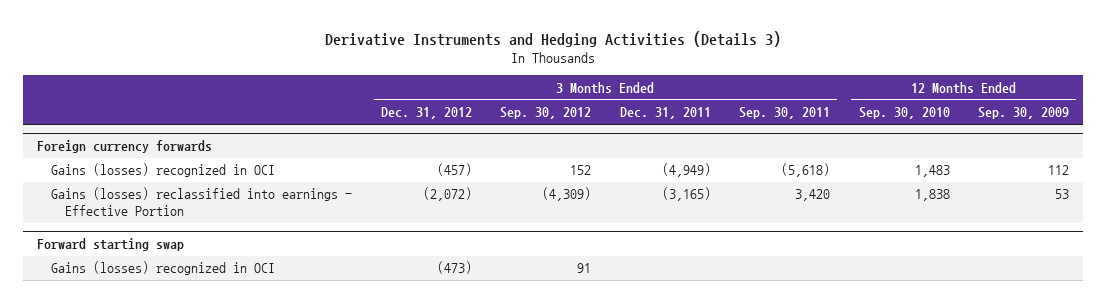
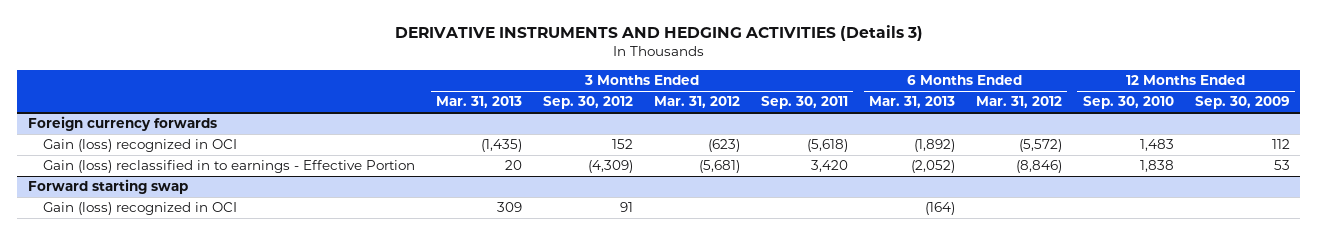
- Derivative Instruments and Hedging Activities (Details 3)
+ DERIVATIVE INSTRUMENTS AND HEDGING ACTIVITIES (Details 3)
- | 3 Months Ended Dec. 31, 2012 | 3 Months Ended Sep. 30, 2012 | 3 Months Ended Dec. 31, 2011 | 3 Months Ended Sep. 30, 2011 | 12 Months Ended Sep. 30, 2010 | 12 Months Ended Sep. 30, 2009
+ | 3 Months Ended Mar. 31, 2013 | 3 Months Ended Sep. 30, 2012 | 3 Months Ended Mar. 31, 2012 | 3 Months Ended Sep. 30, 2011 | 6 Months Ended Mar. 31, 2013 | 6 Months Ended Mar. 31, 2012 | 12 Months Ended Sep. 30, 2010 | 12 Months Ended Sep. 30, 2009
@ Foreign currency forwards
- Gains (losses) recognized in OCI | (457) | 152 | (4,949) | (5,618) | 1,483 | 112
- Gains (losses) reclassified into earnings - Effective Portion | (2,072) | (4,309) | (3,165) | 3,420 | 1,838 | 53
+ Gain (loss) recognized in OCI | (1,435) | 152 | (623) | (5,618) | (1,892) | (5,572) | 1,483 | 112
+ Gain (loss) reclassified in to earnings - Effective Portion | 20 | (4,309) | (5,681) | 3,420 | (2,052) | (8,846) | 1,838 | 53
@ Forward starting swap
- Gains (losses) recognized in OCI | (473) | 91 | | | |
+ Gain (loss) recognized in OCI | 309 | 91 | | | (164) | | |

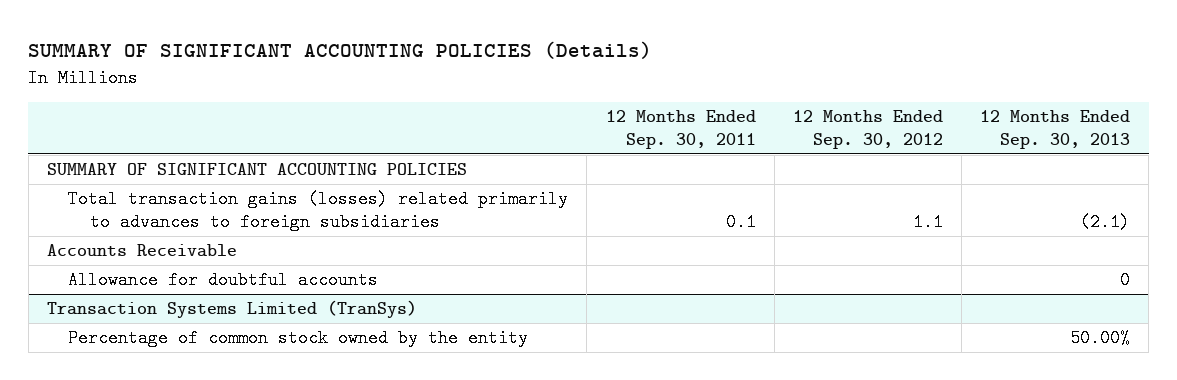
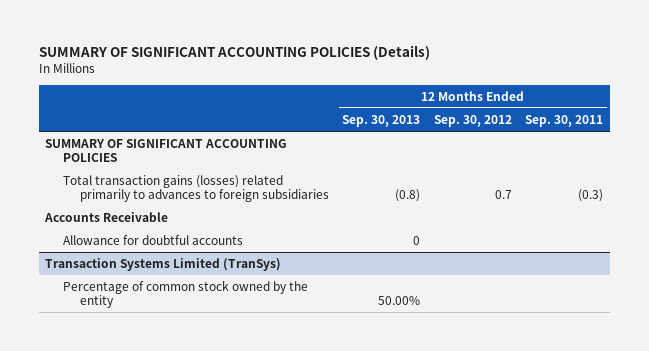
- | 12 Months Ended Sep. 30, 2011 | 12 Months Ended Sep. 30, 2012 | 12 Months Ended Sep. 30, 2013
+ | 12 Months Ended Sep. 30, 2013 | 12 Months Ended Sep. 30, 2012 | 12 Months Ended Sep. 30, 2011
- Total transaction gains (losses) related primarily to advances to foreign subsidiaries | 0.1 | 1.1 | (2.1)
+ Total transaction gains (losses) related primarily to advances to foreign subsidiaries | (0.8) | 0.7 | (0.3)

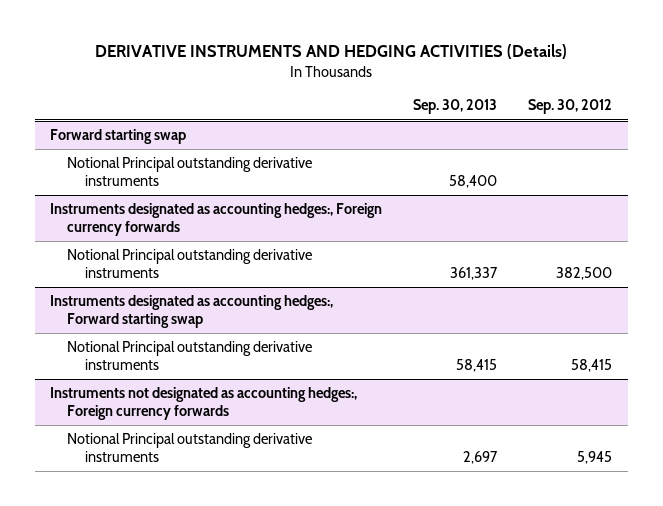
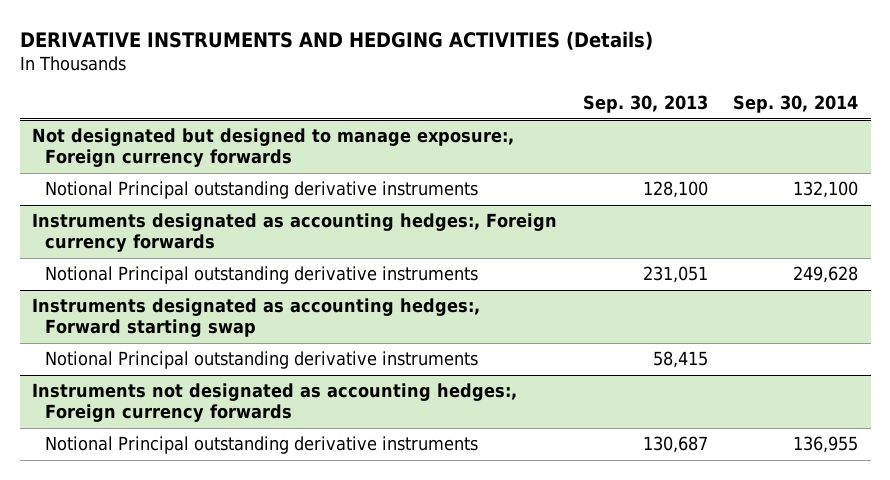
- | Sep. 30, 2013 | Sep. 30, 2012
+ | Sep. 30, 2013 | Sep. 30, 2014
- Forward starting swap
- Notional Principal outstanding derivative instruments | 58,400 |
+ Not designated but designed to manage exposure:, Foreign currency forwards
+ Notional Principal outstanding derivative instruments | 128,100 | 132,100
@ Instruments designated as accounting hedges:, Foreign currency forwards
- Notional Principal outstanding derivative instruments | 361,337 | 382,500
+ Notional Principal outstanding derivative instruments | 231,051 | 249,628
@ Instruments not designated as accounting hedges:, Foreign currency forwards
- Notional Principal outstanding derivative instruments | 2,697 | 5,945
+ Notional Principal outstanding derivative instruments | 130,687 | 136,955

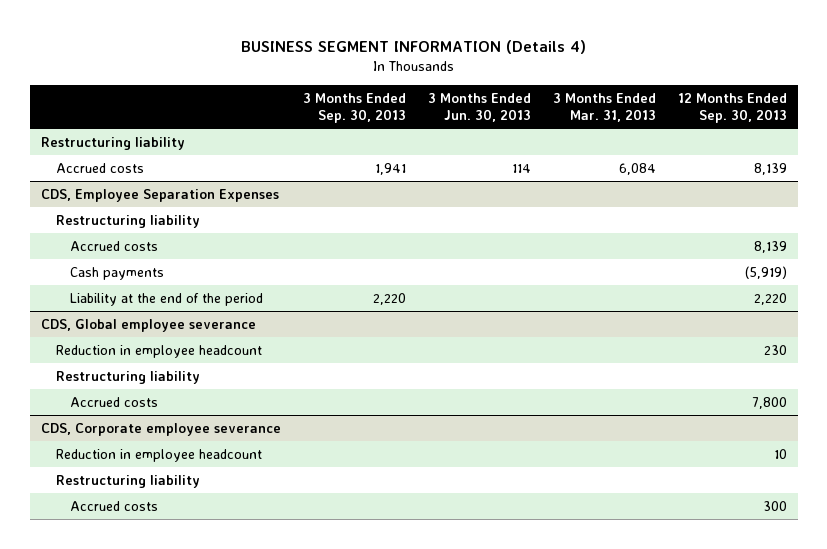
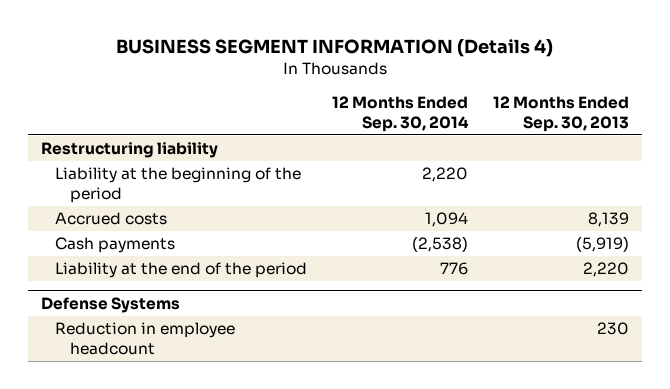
- | 3 Months Ended Sep. 30, 2013 | 3 Months Ended Jun. 30, 2013 | 3 Months Ended Mar. 31, 2013 | 12 Months Ended Sep. 30, 2013
+ | 12 Months Ended Sep. 30, 2014 | 12 Months Ended Sep. 30, 2013
- Accrued costs | 1,941 | 114 | 6,084 | 8,139
- CDS, Employee Separation Expenses
- Restructuring liability
+ Liability at the beginning of the period | 2,220 |
- CDS, Global employee severance
+ Defense Systems
- Restructuring liability
- Accrued costs | | | | 7,800
- CDS, Corporate employee severance
- Reduction in employee headcount | | | | 10
- Restructuring liability
- Accrued costs | | | | 300

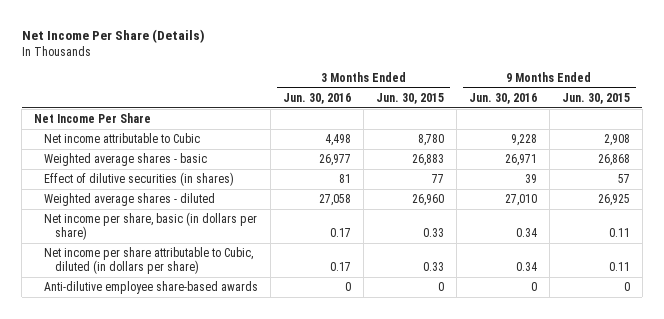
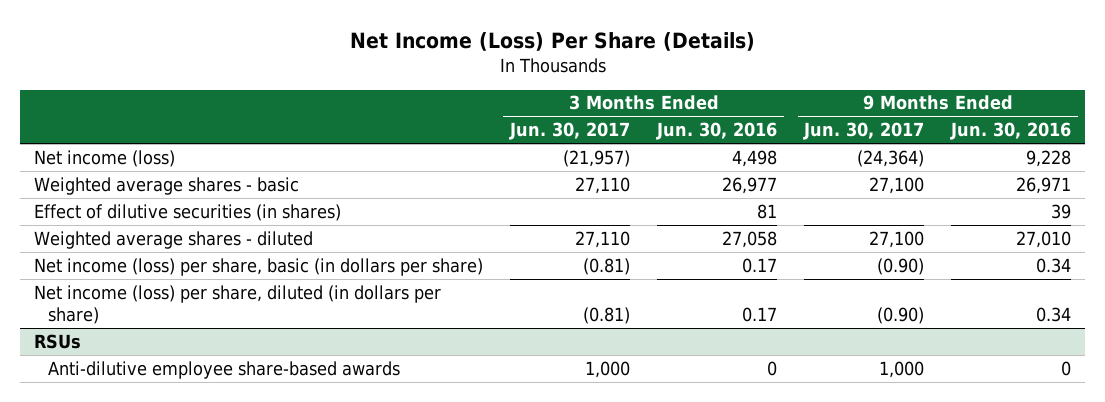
- Net Income Per Share (Details)
+ Net Income (Loss) Per Share (Details)
- | 3 Months Ended Jun. 30, 2016 | 3 Months Ended Jun. 30, 2015 | 9 Months Ended Jun. 30, 2016 | 9 Months Ended Jun. 30, 2015
+ | 3 Months Ended Jun. 30, 2017 | 3 Months Ended Jun. 30, 2016 | 9 Months Ended Jun. 30, 2017 | 9 Months Ended Jun. 30, 2016
- Net Income Per Share
- Net income attributable to Cubic | 4,498 | 8,780 | 9,228 | 2,908
+ Net income (loss) | (21,957) | 4,498 | (24,364) | 9,228
- Net income per share, basic (in dollars per share) | 0.17 | 0.33 | 0.34 | 0.11
- Net income per share attributable to Cubic, diluted (in dollars per share) | 0.17 | 0.33 | 0.34 | 0.11
+ Net income (loss) per share, basic (in dollars per share) | (0.81) | 0.17 | (0.90) | 0.34
+ Net income (loss) per share, diluted (in dollars per share) | (0.81) | 0.17 | (0.90) | 0.34
+ RSUs

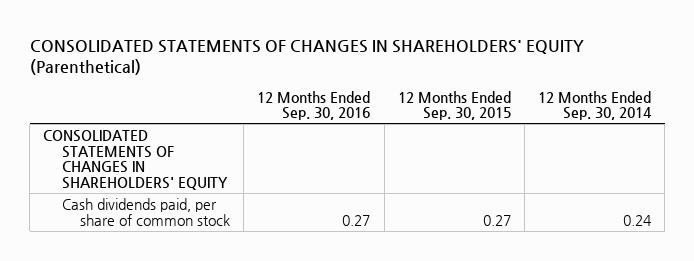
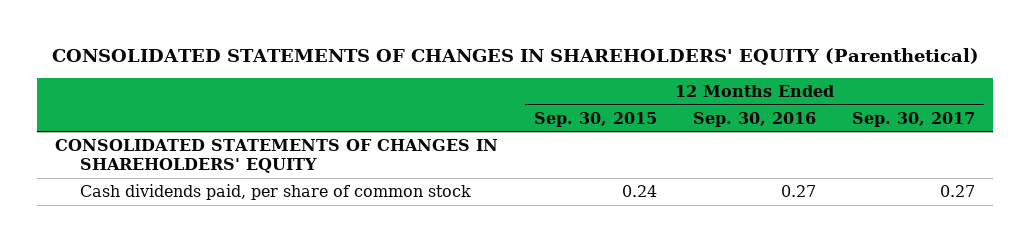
- | 12 Months Ended Sep. 30, 2016 | 12 Months Ended Sep. 30, 2015 | 12 Months Ended Sep. 30, 2014
+ | 12 Months Ended Sep. 30, 2015 | 12 Months Ended Sep. 30, 2016 | 12 Months Ended Sep. 30, 2017
- Cash dividends paid, per share of common stock | 0.27 | 0.27 | 0.24
+ Cash dividends paid, per share of common stock | 0.24 | 0.27 | 0.27

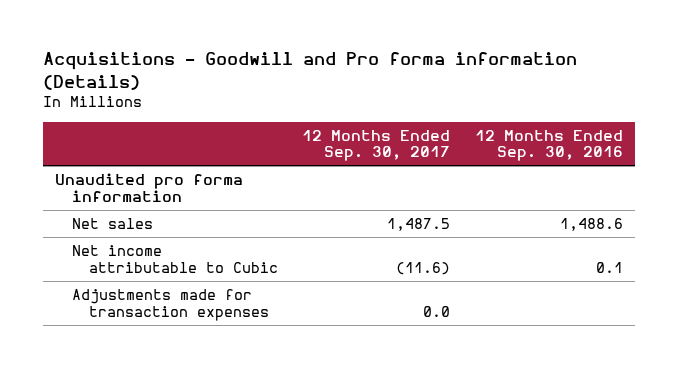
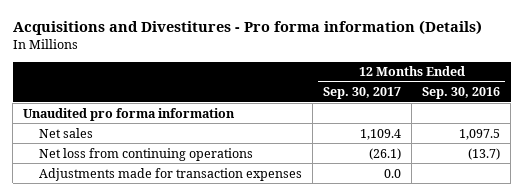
- Acquisitions - Goodwill and Pro forma information (Details)
+ Acquisitions and Divestitures - Pro forma information (Details)
- Net sales | 1,487.5 | 1,488.6
- Net income attributable to Cubic | (11.6) | 0.1
+ Net sales | 1,109.4 | 1,097.5
+ Net loss from continuing operations | (26.1) | (13.7)

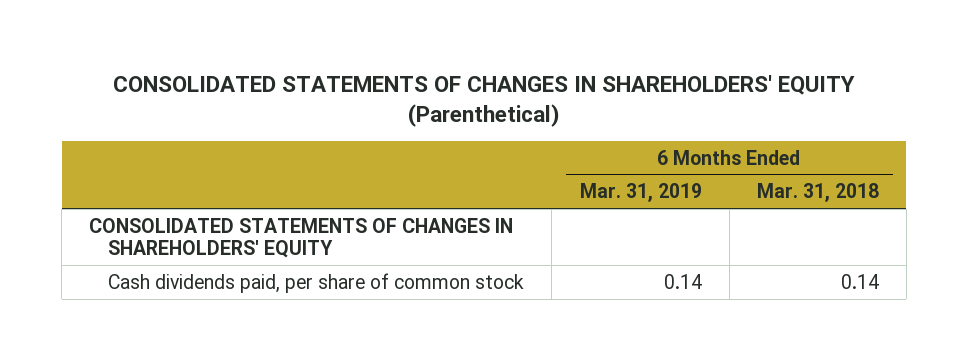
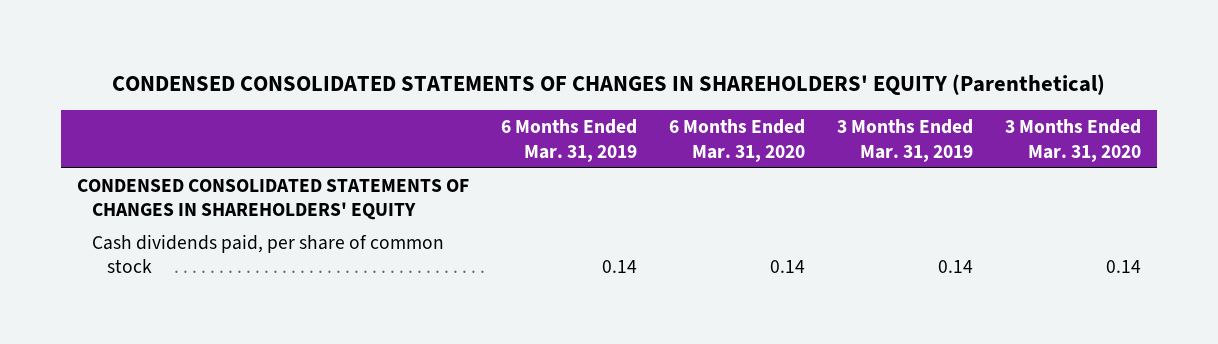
- CONSOLIDATED STATEMENTS OF CHANGES IN SHAREHOLDERS' EQUITY (Parenthetical)
+ CONDENSED CONSOLIDATED STATEMENTS OF CHANGES IN SHAREHOLDERS' EQUITY (Parenthetical)
- | 6 Months Ended Mar. 31, 2019 | 6 Months Ended Mar. 31, 2018
+ | 6 Months Ended Mar. 31, 2019 | 6 Months Ended Mar. 31, 2020 | 3 Months Ended Mar. 31, 2019 | 3 Months Ended Mar. 31, 2020
- CONSOLIDATED STATEMENTS OF CHANGES IN SHAREHOLDERS' EQUITY
+ CONDENSED CONSOLIDATED STATEMENTS OF CHANGES IN SHAREHOLDERS' EQUITY

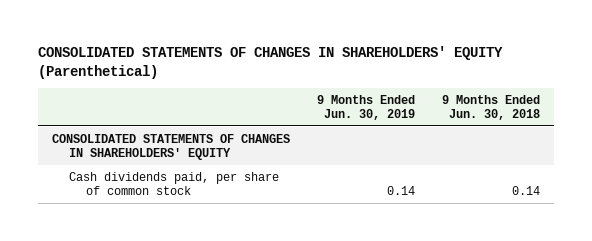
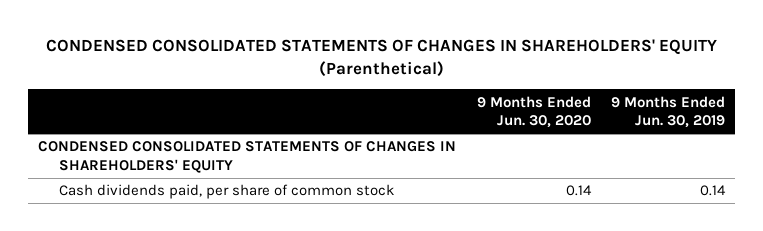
- CONSOLIDATED STATEMENTS OF CHANGES IN SHAREHOLDERS' EQUITY (Parenthetical)
+ CONDENSED CONSOLIDATED STATEMENTS OF CHANGES IN SHAREHOLDERS' EQUITY (Parenthetical)
- | 9 Months Ended Jun. 30, 2019 | 9 Months Ended Jun. 30, 2018
+ | 9 Months Ended Jun. 30, 2020 | 9 Months Ended Jun. 30, 2019
- CONSOLIDATED STATEMENTS OF CHANGES IN SHAREHOLDERS' EQUITY
+ CONDENSED CONSOLIDATED STATEMENTS OF CHANGES IN SHAREHOLDERS' EQUITY

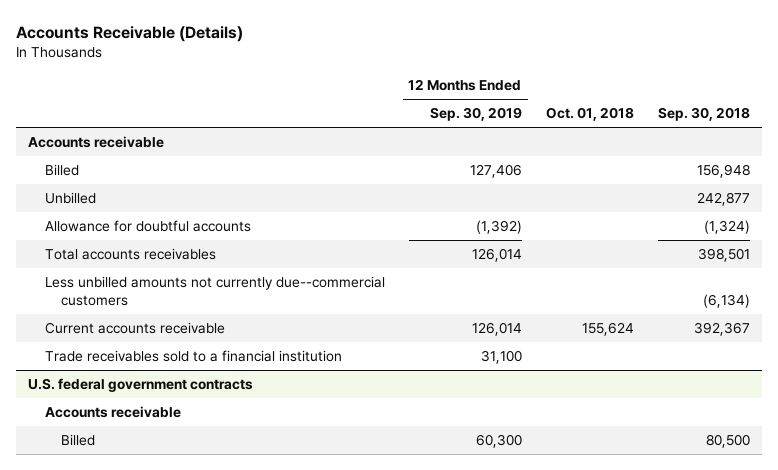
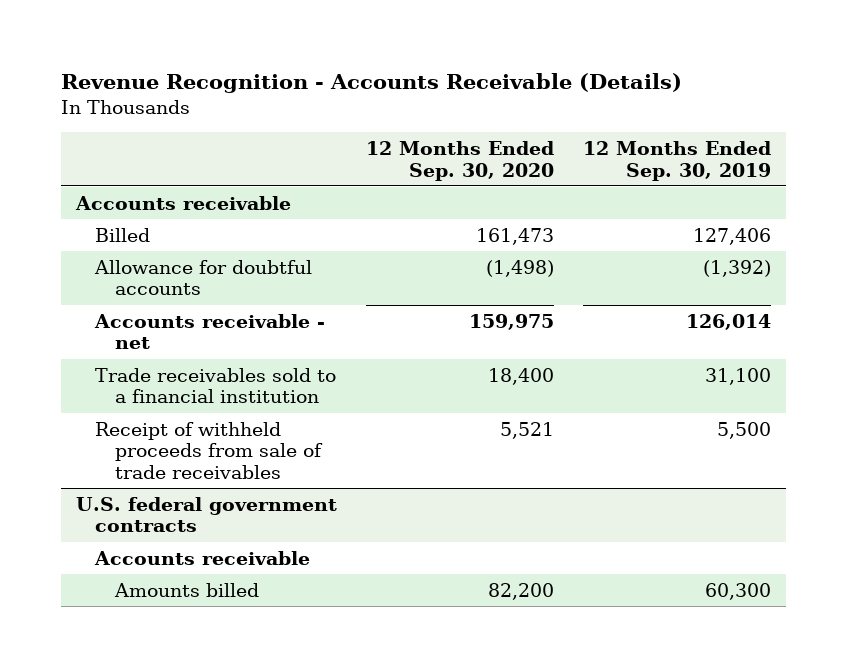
- Accounts Receivable (Details)
+ Revenue Recognition - Accounts Receivable (Details)
- | 12 Months Ended Sep. 30, 2019 | Oct. 01, 2018 | Sep. 30, 2018
+ | 12 Months Ended Sep. 30, 2020 | 12 Months Ended Sep. 30, 2019
- Unbilled | | | 242,877
- Total accounts receivables | 126,014 | | 398,501
- Less unbilled amounts not currently due--commercial customers | | | (6,134)
- Current accounts receivable | 126,014 | 155,624 | 392,367
+ Accounts receivable - net | 159,975 | 126,014
+ Receipt of withheld proceeds from sale of trade receivables | 5,521 | 5,500
@ U.S. federal government contracts
- Billed | 60,300 | | 80,500
+ Amounts billed | 82,200 | 60,300

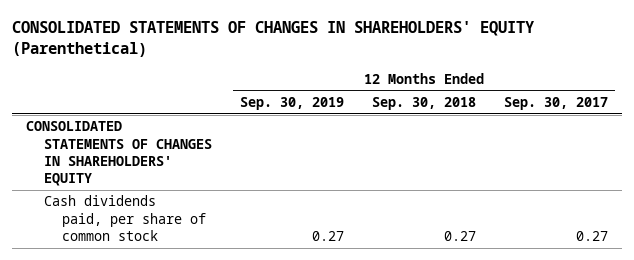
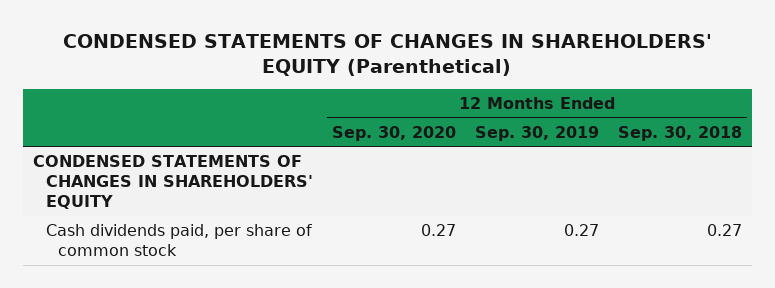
- CONSOLIDATED STATEMENTS OF CHANGES IN SHAREHOLDERS' EQUITY (Parenthetical)
+ CONDENSED STATEMENTS OF CHANGES IN SHAREHOLDERS' EQUITY (Parenthetical)
- | 12 Months Ended Sep. 30, 2019 | 12 Months Ended Sep. 30, 2018 | 12 Months Ended Sep. 30, 2017
+ | 12 Months Ended Sep. 30, 2020 | 12 Months Ended Sep. 30, 2019 | 12 Months Ended Sep. 30, 2018
- CONSOLIDATED STATEMENTS OF CHANGES IN SHAREHOLDERS' EQUITY
+ CONDENSED STATEMENTS OF CHANGES IN SHAREHOLDERS' EQUITY

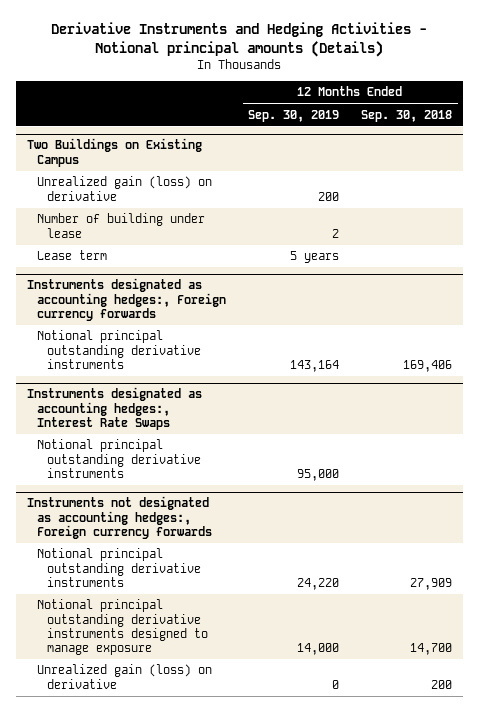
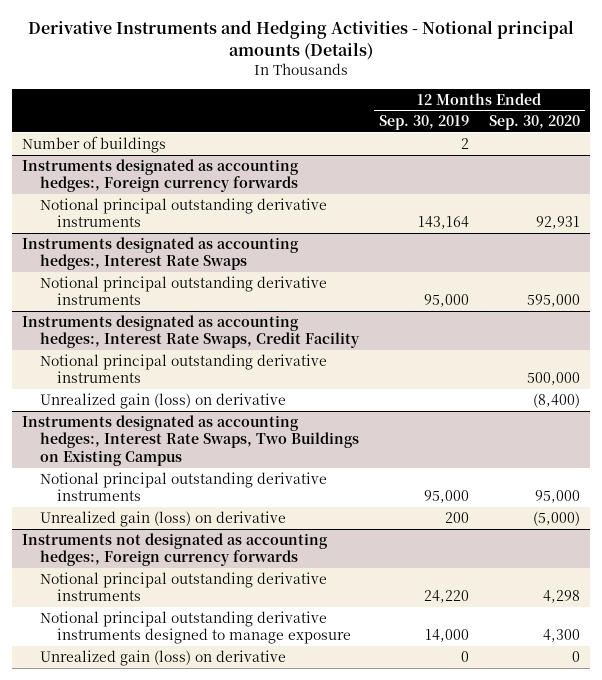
- | 12 Months Ended Sep. 30, 2019 | 12 Months Ended Sep. 30, 2018
+ | 12 Months Ended Sep. 30, 2019 | 12 Months Ended Sep. 30, 2020
- Two Buildings on Existing Campus
- Unrealized gain (loss) on derivative | 200 |
- Number of building under lease | 2 |
- Lease term | 5 years |
+ Number of buildings | 2 |
+ Instruments designated as accounting hedges:, Interest Rate Swaps, Credit Facility
+ Notional principal outstanding derivative instruments | | 500,000
+ Unrealized gain (loss) on derivative | | (8,400)
+ Instruments designated as accounting hedges:, Interest Rate Swaps, Two Buildings on Existing Campus
+ Notional principal outstanding derivative instruments | 95,000 | 95,000
+ Unrealized gain (loss) on derivative | 200 | (5,000)

